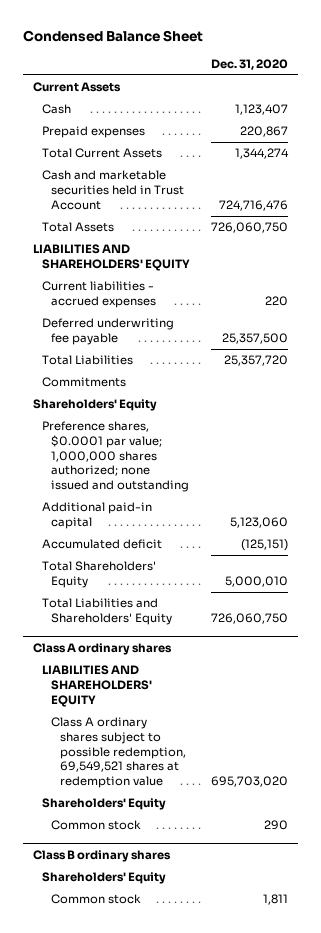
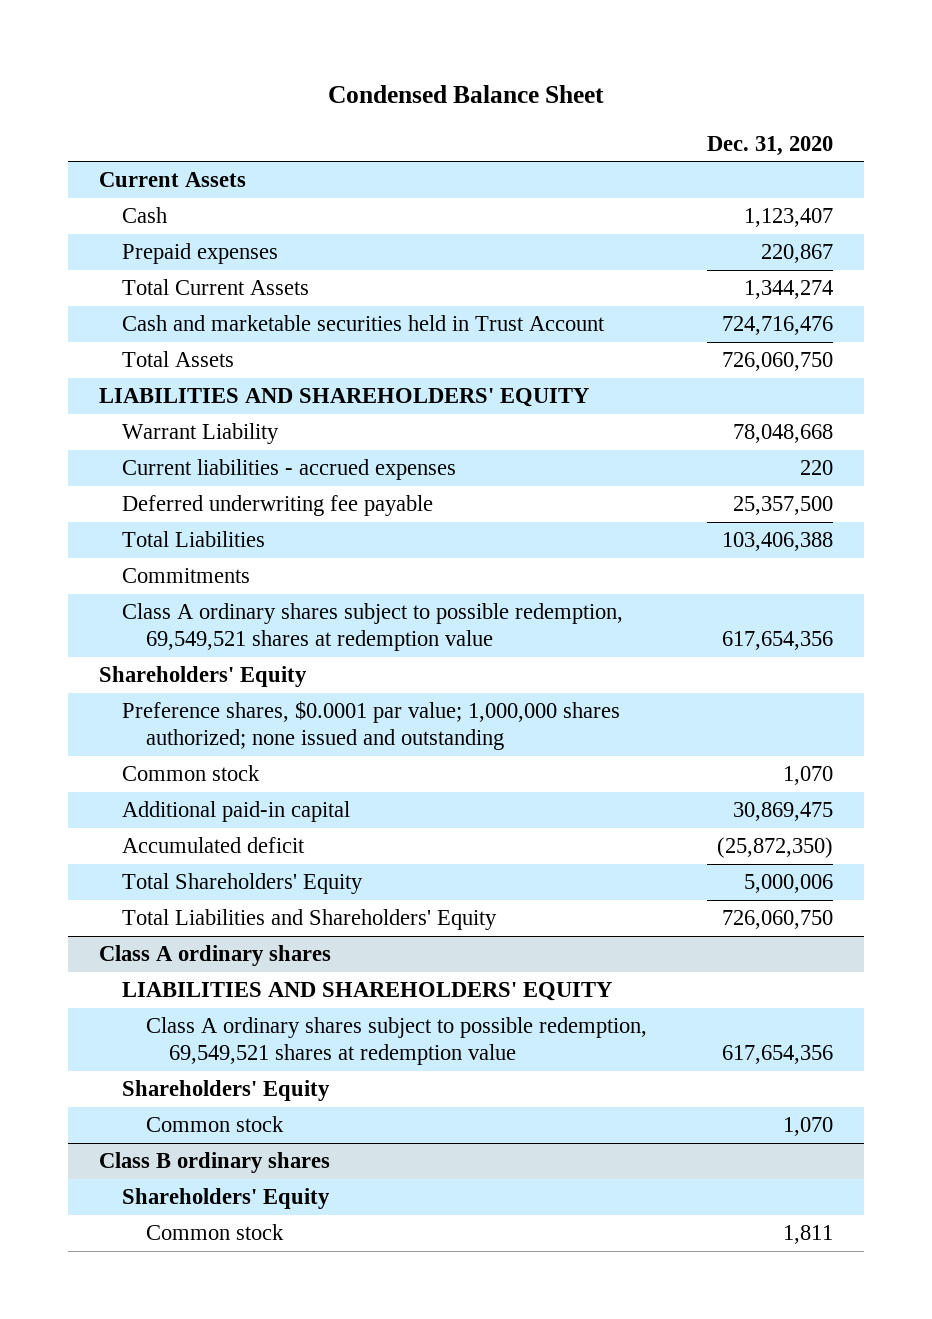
+ Warrant Liability | 78,048,668
- Total Liabilities | 25,357,720
+ Total Liabilities | 103,406,388
+ Class A ordinary shares subject to possible redemption, 69,549,521 shares at redemption value | 617,654,356
- Additional paid-in capital | 5,123,060
- Accumulated deficit | (125,151)
- Total Shareholders' Equity | 5,000,010
+ Common stock | 1,070
+ Additional paid-in capital | 30,869,475
+ Accumulated deficit | (25,872,350)
+ Total Shareholders' Equity | 5,000,006
@ Class A ordinary shares
- Class A ordinary shares subject to possible redemption, 69,549,521 shares at redemption value | 695,703,020
+ Class A ordinary shares subject to possible redemption, 69,549,521 shares at redemption value | 617,654,356
- Common stock | 290
+ Common stock | 1,070

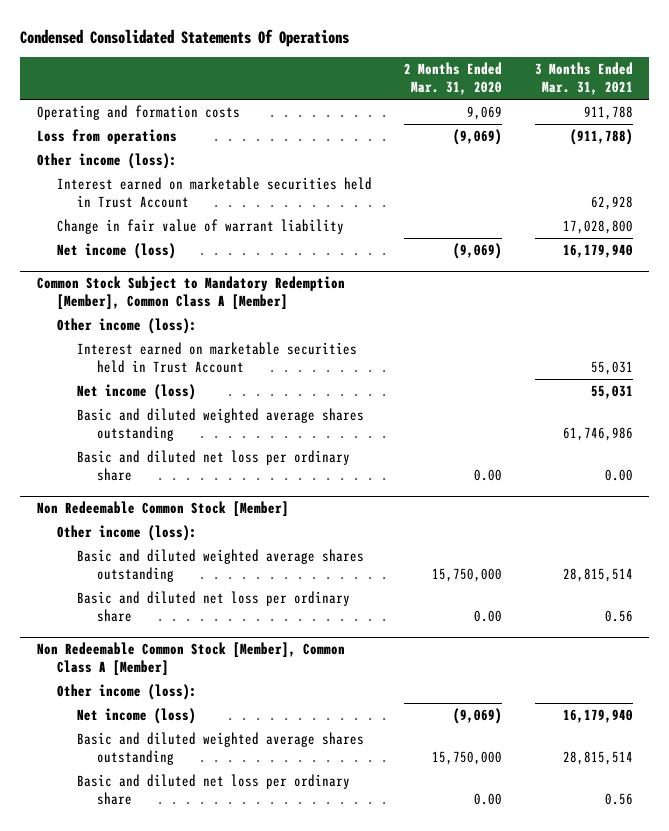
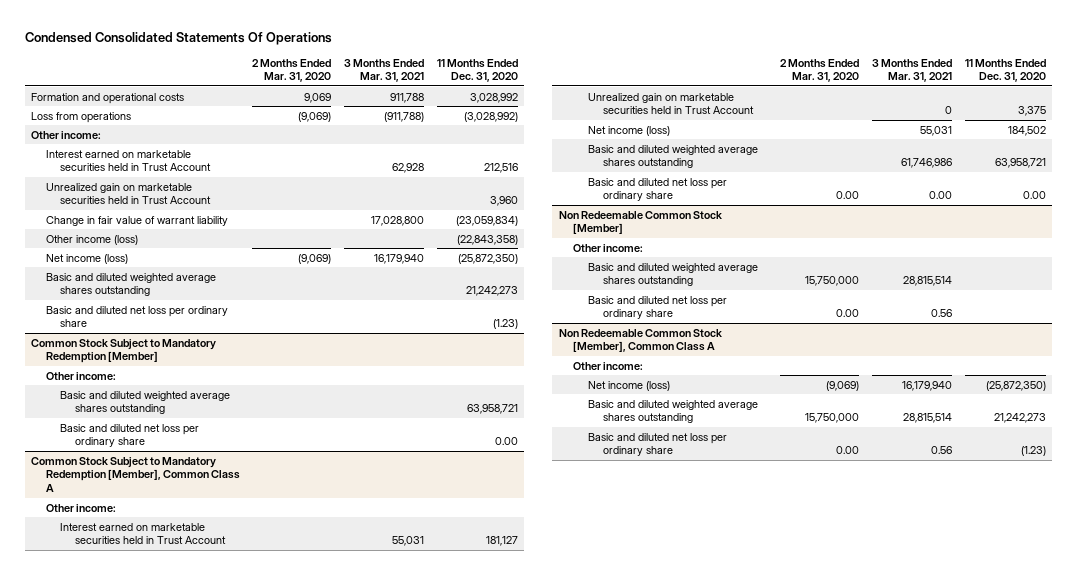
- | 2 Months Ended Mar. 31, 2020 | 3 Months Ended Mar. 31, 2021
+ | 2 Months Ended Mar. 31, 2020 | 3 Months Ended Mar. 31, 2021 | 11 Months Ended Dec. 31, 2020
- Operating and formation costs | 9,069 | 911,788
+ Formation and operational costs | 9,069 | 911,788 | 3,028,992
- Other income (loss):
+ Other income:
+ Unrealized gain on marketable securities held in Trust Account | | | 3,960
+ Other income (loss) | | | (22,843,358)
- Common Stock Subject to Mandatory Redemption [Member], Common Class A [Member]
- Other income (loss):
+ Basic and diluted weighted average shares outstanding | | | 21,242,273
+ Basic and diluted net loss per ordinary share | | | (1.23)
+ Common Stock Subject to Mandatory Redemption [Member]
+ Other income:
+ Basic and diluted weighted average shares outstanding | | | 63,958,721
+ Basic and diluted net loss per ordinary share | | | 0.00
+ Common Stock Subject to Mandatory Redemption [Member], Common Class A
+ Other income:
+ Unrealized gain on marketable securities held in Trust Account | | 0 | 3,375
@ Non Redeemable Common Stock [Member]
- Other income (loss):
+ Other income:
- Non Redeemable Common Stock [Member], Common Class A [Member]
- Other income (loss):
+ Non Redeemable Common Stock [Member], Common Class A
+ Other income:

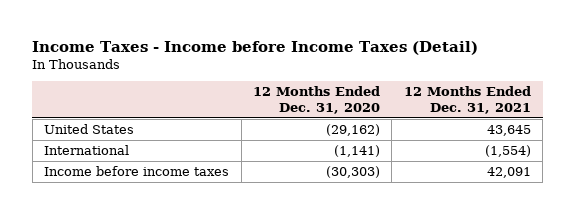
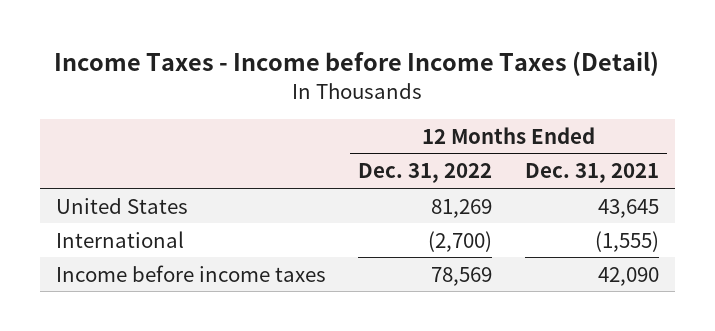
- | 12 Months Ended Dec. 31, 2020 | 12 Months Ended Dec. 31, 2021
+ | 12 Months Ended Dec. 31, 2022 | 12 Months Ended Dec. 31, 2021
- International | (1,141) | (1,554)
- Income before income taxes | (30,303) | 42,091
+ International | (2,700) | (1,555)
+ Income before income taxes | 78,569 | 42,090

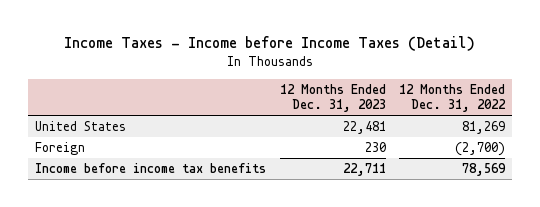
- | 12 Months Ended Dec. 31, 2022 | 12 Months Ended Dec. 31, 2021
+ | 12 Months Ended Dec. 31, 2023 | 12 Months Ended Dec. 31, 2022
- International | (2,700) | (1,555)
- Income before income taxes | 78,569 | 42,090
+ Foreign | 230 | (2,700)
+ Income before income tax benefits | 22,711 | 78,569

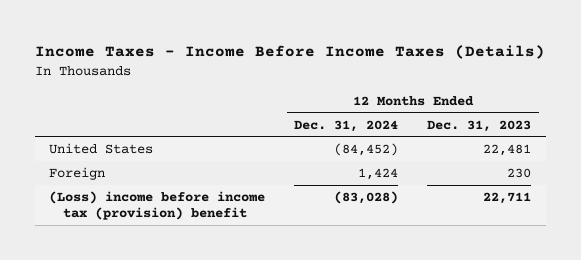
- Income Taxes - Income before Income Taxes (Detail)
+ Income Taxes - Income Before Income Taxes (Details)
- | 12 Months Ended Dec. 31, 2023 | 12 Months Ended Dec. 31, 2022
+ | 12 Months Ended Dec. 31, 2024 | 12 Months Ended Dec. 31, 2023
- Income before income tax benefits | 22,711 | 78,569
+ (Loss) income before income tax (provision) benefit | (83,028) | 22,711

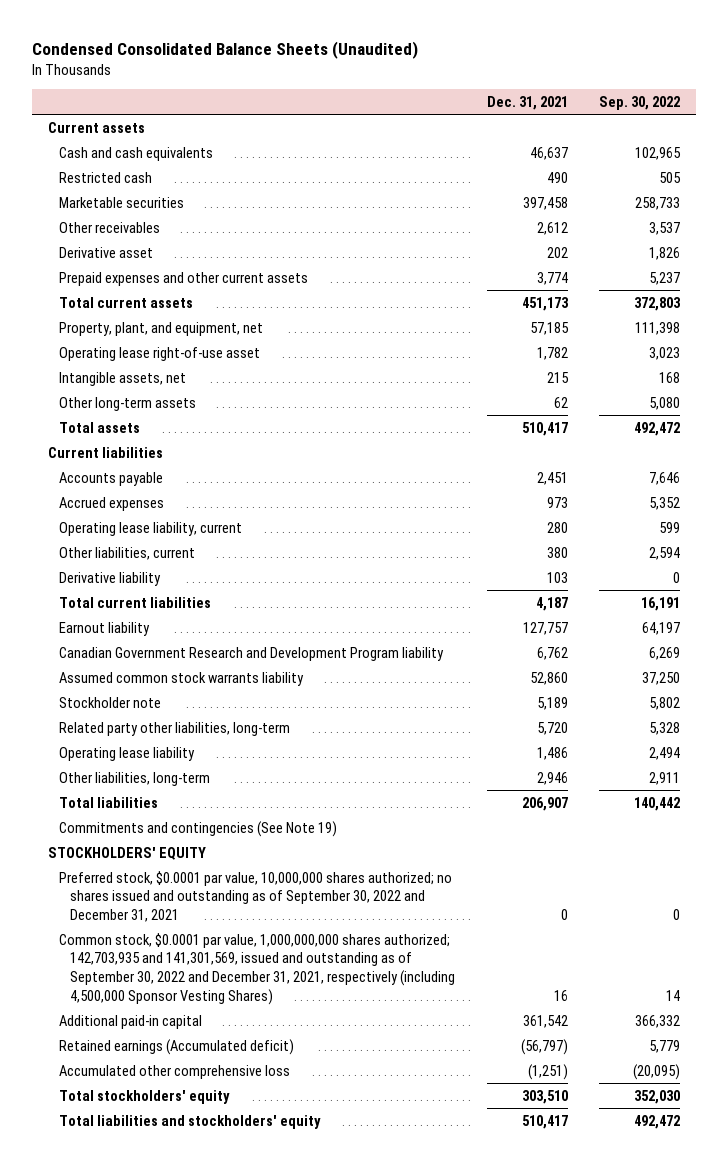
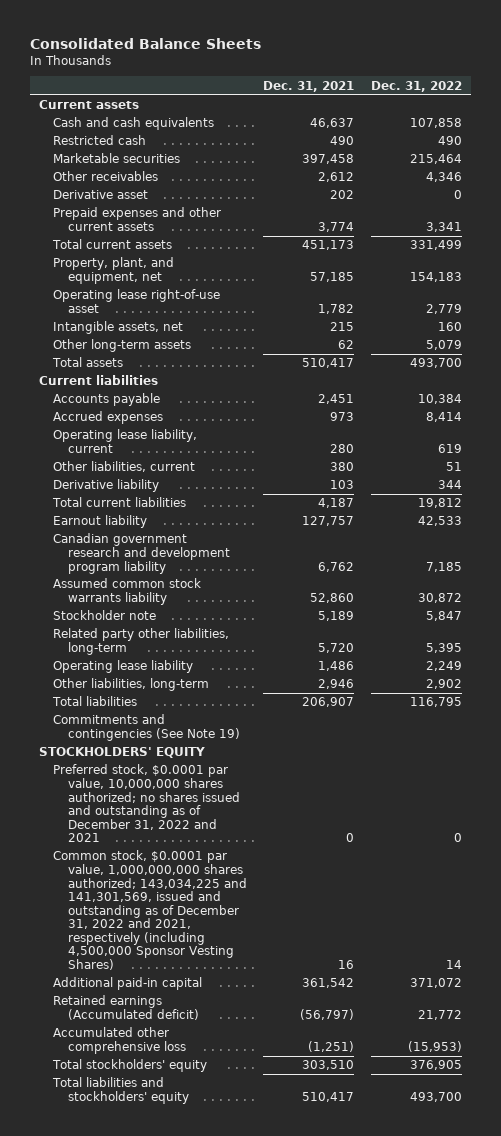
- Condensed Consolidated Balance Sheets (Unaudited)
+ Consolidated Balance Sheets
- | Dec. 31, 2021 | Sep. 30, 2022
+ | Dec. 31, 2021 | Dec. 31, 2022
- Canadian Government Research and Development Program liability | 6,762 | 6,269
+ Canadian government research and development program liability | 6,762 | 7,185
- Preferred stock, $0.0001 par value, 10,000,000 shares authorized; no shares issued and outstanding as of September 30, 2022 and December 31, 2021 | 0 | 0
- Common stock, $0.0001 par value, 1,000,000,000 shares authorized; 142,703,935 and 141,301,569, issued and outstanding as of September 30, 2022 and December 31, 2021, respectively (including 4,500,000 Sponsor Vesting Shares) | 16 | 14
+ Preferred stock, $0.0001 par value, 10,000,000 shares authorized; no shares issued and outstanding as of December 31, 2022 and 2021 | 0 | 0
+ Common stock, $0.0001 par value, 1,000,000,000 shares authorized; 143,034,225 and 141,301,569, issued and outstanding as of December 31, 2022 and 2021, respectively (including 4,500,000 Sponsor Vesting Shares) | 16 | 14

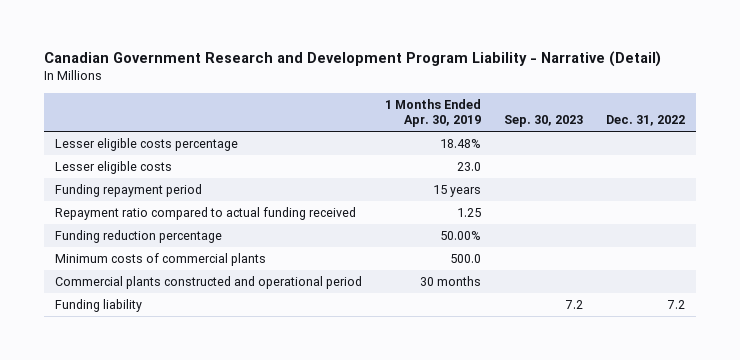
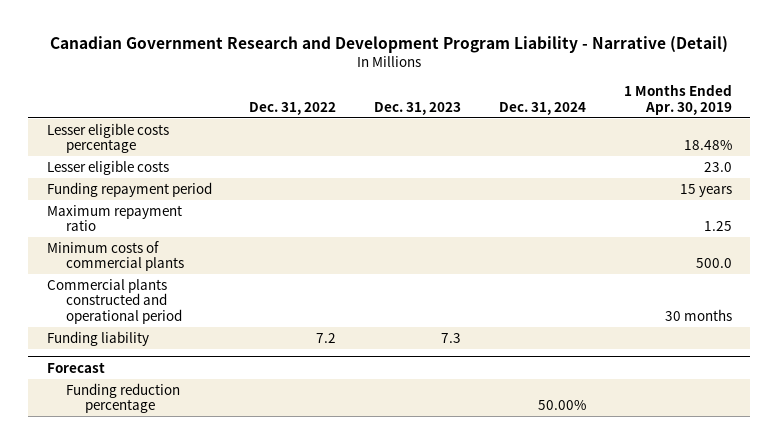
- | 1 Months Ended Apr. 30, 2019 | Sep. 30, 2023 | Dec. 31, 2022
+ | Dec. 31, 2022 | Dec. 31, 2023 | Dec. 31, 2024 | 1 Months Ended Apr. 30, 2019
- Repayment ratio compared to actual funding received | 1.25 | |
- Funding reduction percentage | 50.00% | |
+ Maximum repayment ratio | | | | 1.25
+ Forecast
+ Funding reduction percentage | | | 50.00% |

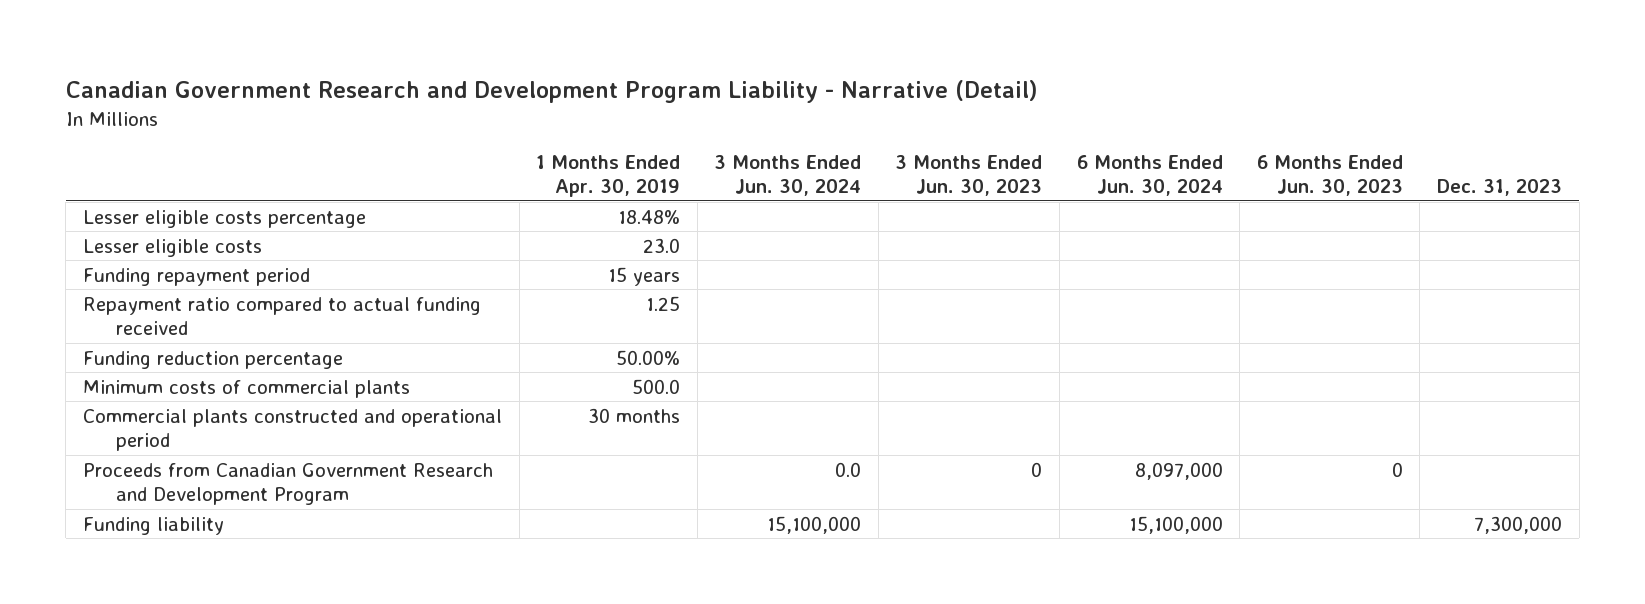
- | Dec. 31, 2022 | Dec. 31, 2023 | Dec. 31, 2024 | 1 Months Ended Apr. 30, 2019
+ | 1 Months Ended Apr. 30, 2019 | 3 Months Ended Jun. 30, 2024 | 3 Months Ended Jun. 30, 2023 | 6 Months Ended Jun. 30, 2024 | 6 Months Ended Jun. 30, 2023 | Dec. 31, 2023
- Maximum repayment ratio | | | | 1.25
+ Repayment ratio compared to actual funding received | 1.25 | | | | |
+ Funding reduction percentage | 50.00% | | | | |
- Funding liability | 7.2 | 7.3 | |
- Forecast
- Funding reduction percentage | | | 50.00% |
+ Proceeds from Canadian Government Research and Development Program | | 0.0 | 0 | 8,097,000 | 0 |
+ Funding liability | | 15,100,000 | | 15,100,000 | | 7,300,000

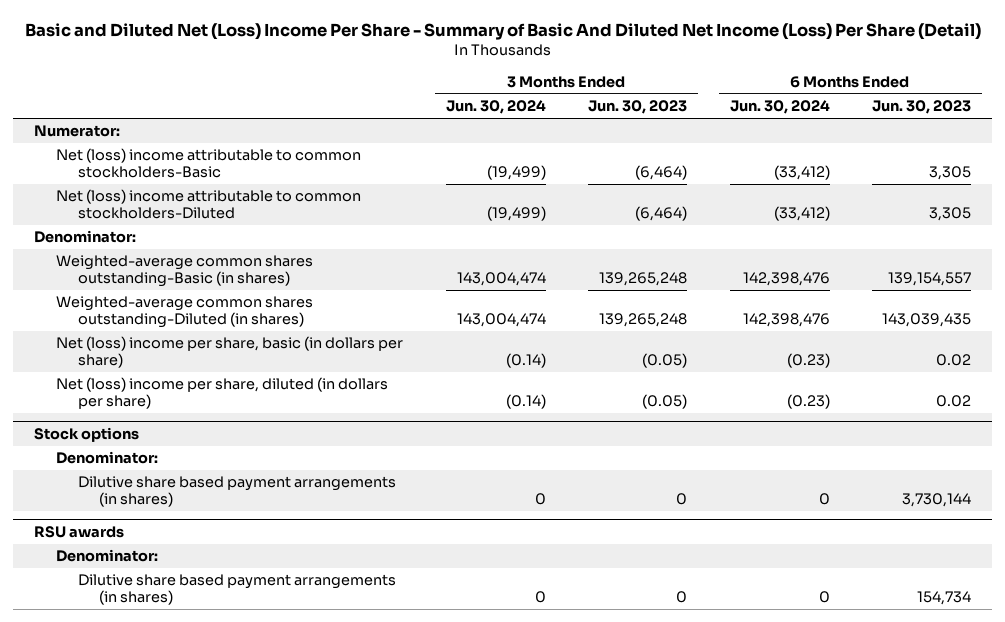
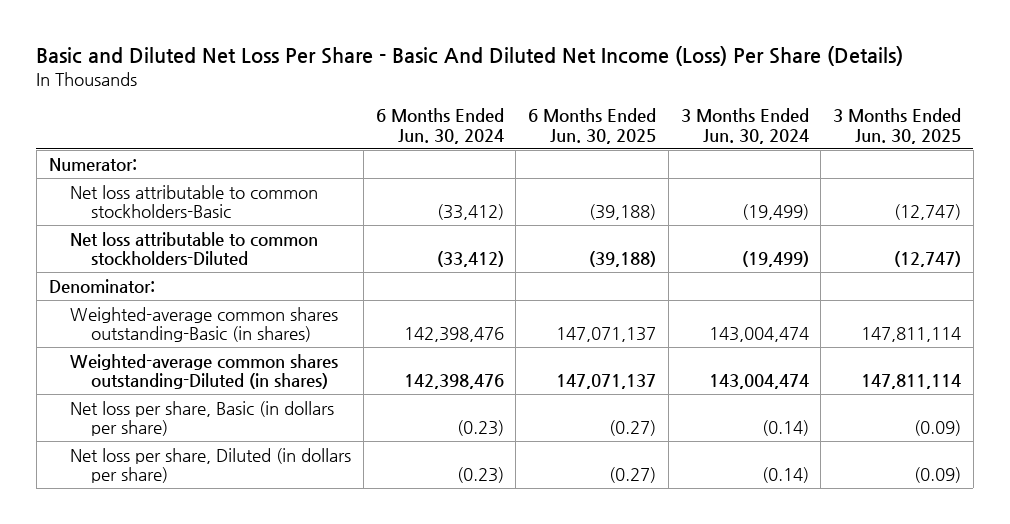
- Basic and Diluted Net (Loss) Income Per Share - Summary of Basic And Diluted Net Income (Loss) Per Share (Detail)
+ Basic and Diluted Net Loss Per Share - Basic And Diluted Net Income (Loss) Per Share (Details)
- | 3 Months Ended Jun. 30, 2024 | 3 Months Ended Jun. 30, 2023 | 6 Months Ended Jun. 30, 2024 | 6 Months Ended Jun. 30, 2023
+ | 6 Months Ended Jun. 30, 2024 | 6 Months Ended Jun. 30, 2025 | 3 Months Ended Jun. 30, 2024 | 3 Months Ended Jun. 30, 2025
- Net (loss) income attributable to common stockholders-Basic | (19,499) | (6,464) | (33,412) | 3,305
- Net (loss) income attributable to common stockholders-Diluted | (19,499) | (6,464) | (33,412) | 3,305
+ Net loss attributable to common stockholders-Basic | (33,412) | (39,188) | (19,499) | (12,747)
+ Net loss attributable to common stockholders-Diluted | (33,412) | (39,188) | (19,499) | (12,747)
- Net (loss) income per share, basic (in dollars per share) | (0.14) | (0.05) | (0.23) | 0.02
- Net (loss) income per share, diluted (in dollars per share) | (0.14) | (0.05) | (0.23) | 0.02
- Stock options
- Denominator:
- Dilutive share based payment arrangements (in shares) | 0 | 0 | 0 | 3,730,144
- RSU awards
- Denominator:
- Dilutive share based payment arrangements (in shares) | 0 | 0 | 0 | 154,734
+ Net loss per share, Basic (in dollars per share) | (0.23) | (0.27) | (0.14) | (0.09)
+ Net loss per share, Diluted (in dollars per share) | (0.23) | (0.27) | (0.14) | (0.09)

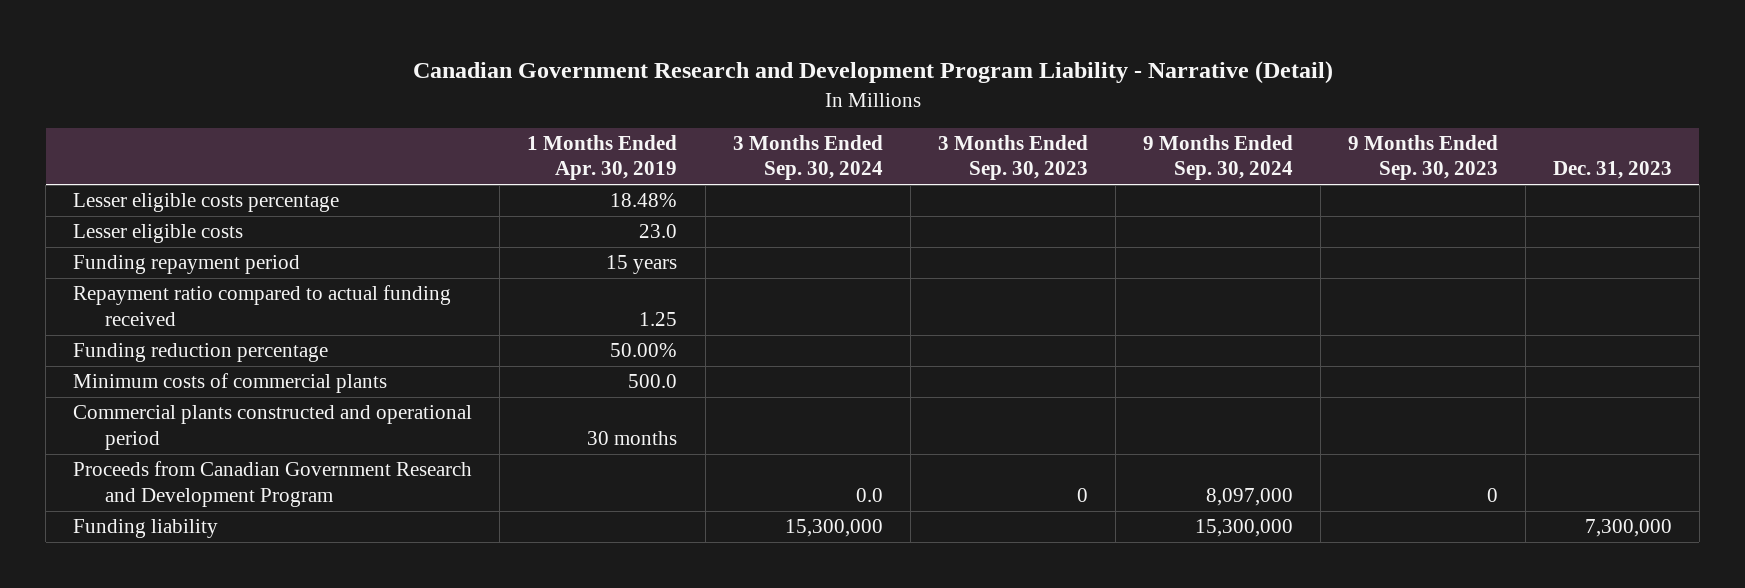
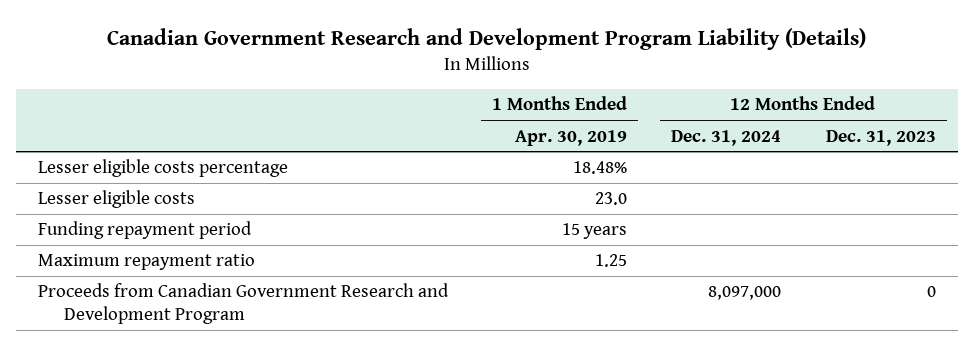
- Canadian Government Research and Development Program Liability - Narrative (Detail)
+ Canadian Government Research and Development Program Liability (Details)
- | 1 Months Ended Apr. 30, 2019 | 3 Months Ended Sep. 30, 2024 | 3 Months Ended Sep. 30, 2023 | 9 Months Ended Sep. 30, 2024 | 9 Months Ended Sep. 30, 2023 | Dec. 31, 2023
+ | 1 Months Ended Apr. 30, 2019 | 12 Months Ended Dec. 31, 2024 | 12 Months Ended Dec. 31, 2023
- Repayment ratio compared to actual funding received | 1.25 | | | | |
- Funding reduction percentage | 50.00% | | | | |
- Minimum costs of commercial plants | 500.0 | | | | |
- Commercial plants constructed and operational period | 30 months | | | | |
+ Maximum repayment ratio | 1.25 | |
- Funding liability | | 15,300,000 | | 15,300,000 | | 7,300,000

